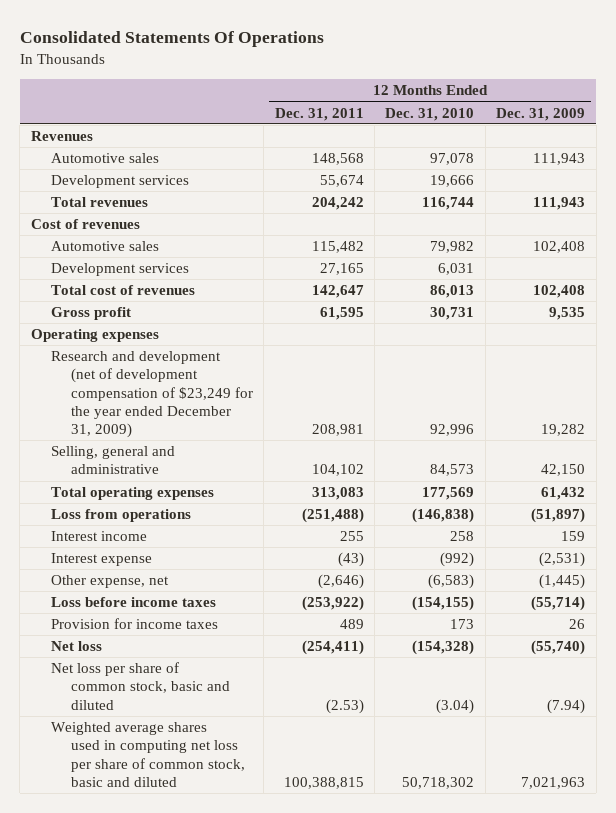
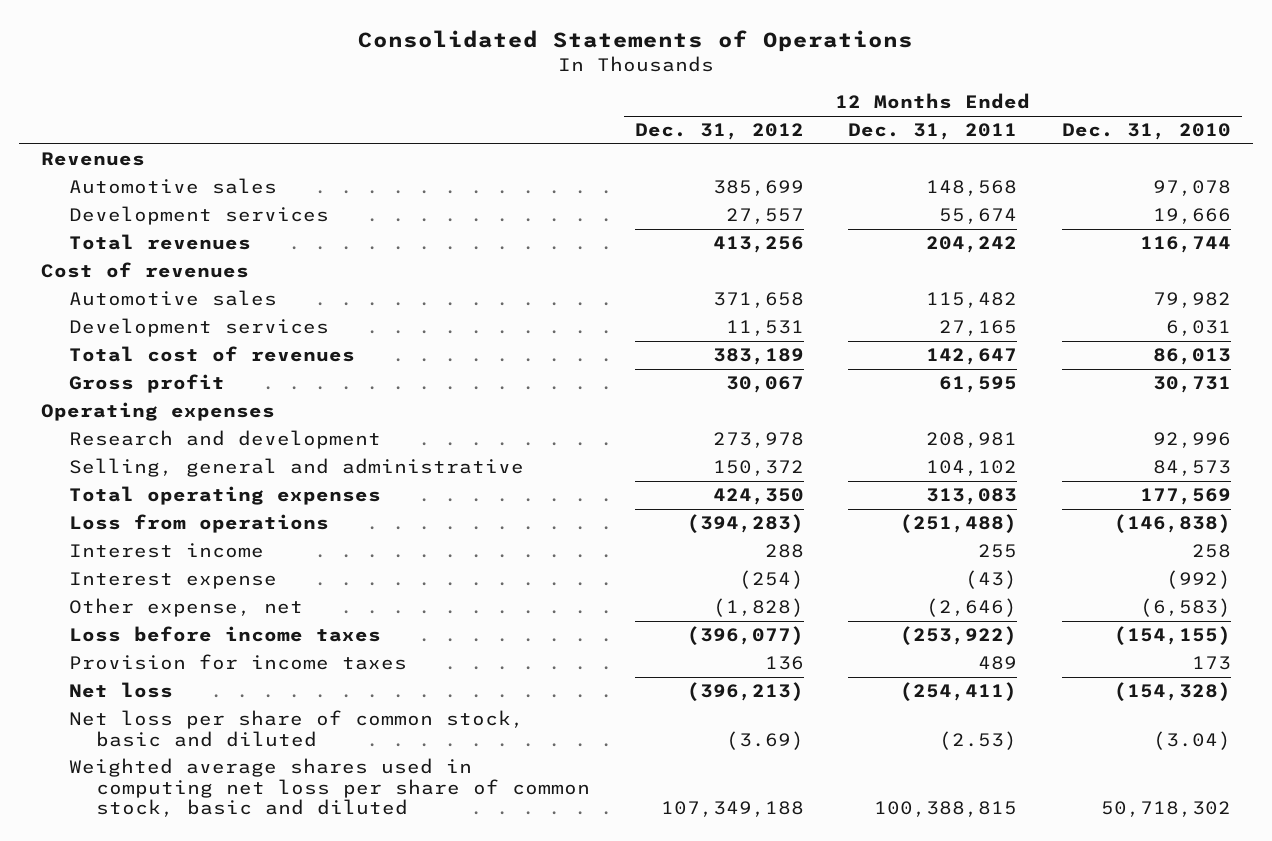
- Consolidated Statements Of Operations
+ Consolidated Statements of Operations
- | 12 Months Ended Dec. 31, 2011 | 12 Months Ended Dec. 31, 2010 | 12 Months Ended Dec. 31, 2009
+ | 12 Months Ended Dec. 31, 2012 | 12 Months Ended Dec. 31, 2011 | 12 Months Ended Dec. 31, 2010
- Research and development (net of development compensation of $23,249 for the year ended December 31, 2009) | 208,981 | 92,996 | 19,282
+ Research and development | 273,978 | 208,981 | 92,996

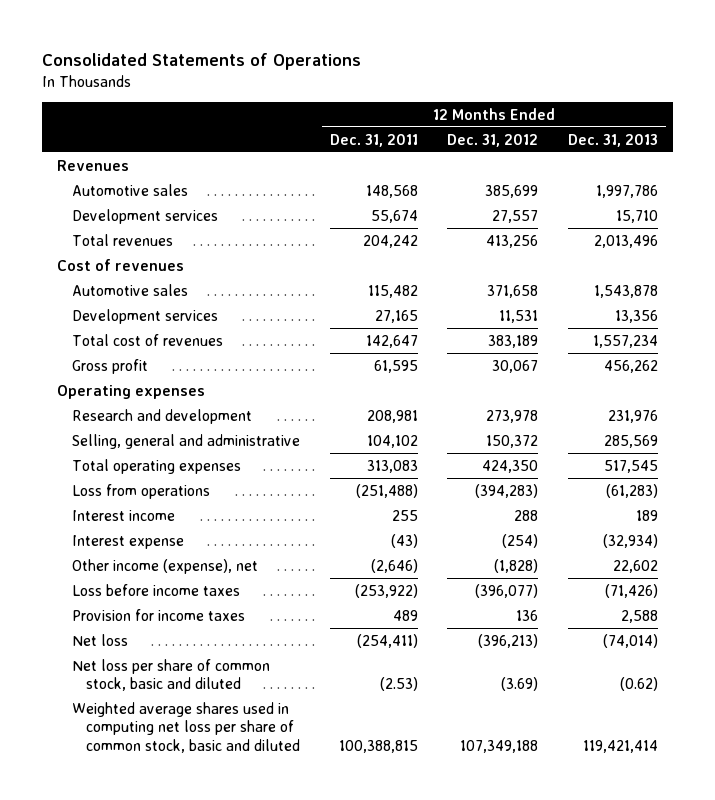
- | 12 Months Ended Dec. 31, 2012 | 12 Months Ended Dec. 31, 2011 | 12 Months Ended Dec. 31, 2010
+ | 12 Months Ended Dec. 31, 2011 | 12 Months Ended Dec. 31, 2012 | 12 Months Ended Dec. 31, 2013
- Other expense, net | (1,828) | (2,646) | (6,583)
+ Other income (expense), net | (2,646) | (1,828) | 22,602

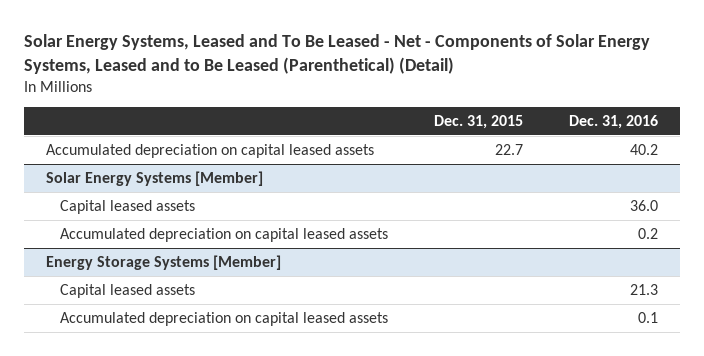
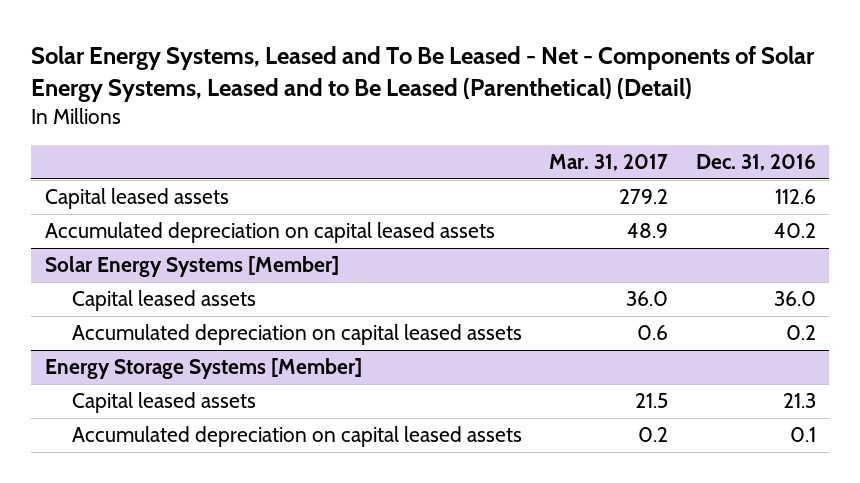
- | Dec. 31, 2015 | Dec. 31, 2016
+ | Mar. 31, 2017 | Dec. 31, 2016
+ Capital leased assets | 279.2 | 112.6

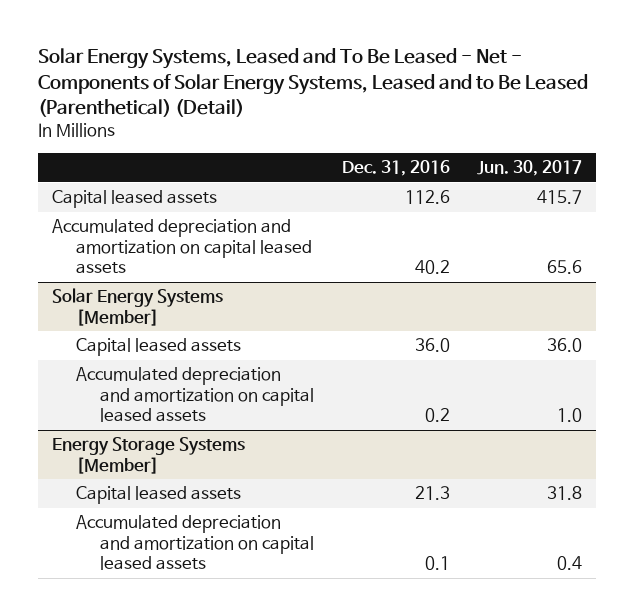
- | Mar. 31, 2017 | Dec. 31, 2016
+ | Dec. 31, 2016 | Jun. 30, 2017
- Accumulated depreciation on capital leased assets | 48.9 | 40.2
+ Accumulated depreciation and amortization on capital leased assets | 40.2 | 65.6
@ Solar Energy Systems [Member]
- Accumulated depreciation on capital leased assets | 0.6 | 0.2
+ Accumulated depreciation and amortization on capital leased assets | 0.2 | 1.0
@ Energy Storage Systems [Member]
- Accumulated depreciation on capital leased assets | 0.2 | 0.1
+ Accumulated depreciation and amortization on capital leased assets | 0.1 | 0.4

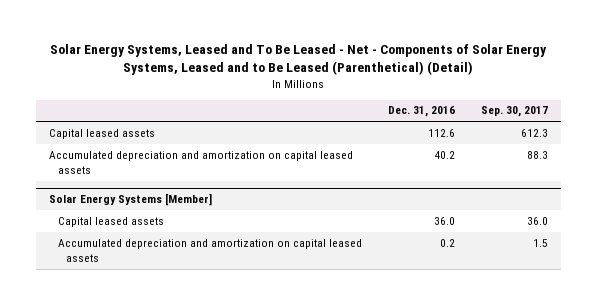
- | Dec. 31, 2016 | Jun. 30, 2017
+ | Dec. 31, 2016 | Sep. 30, 2017
- Energy Storage Systems [Member]
- Capital leased assets | 21.3 | 31.8
- Accumulated depreciation and amortization on capital leased assets | 0.1 | 0.4

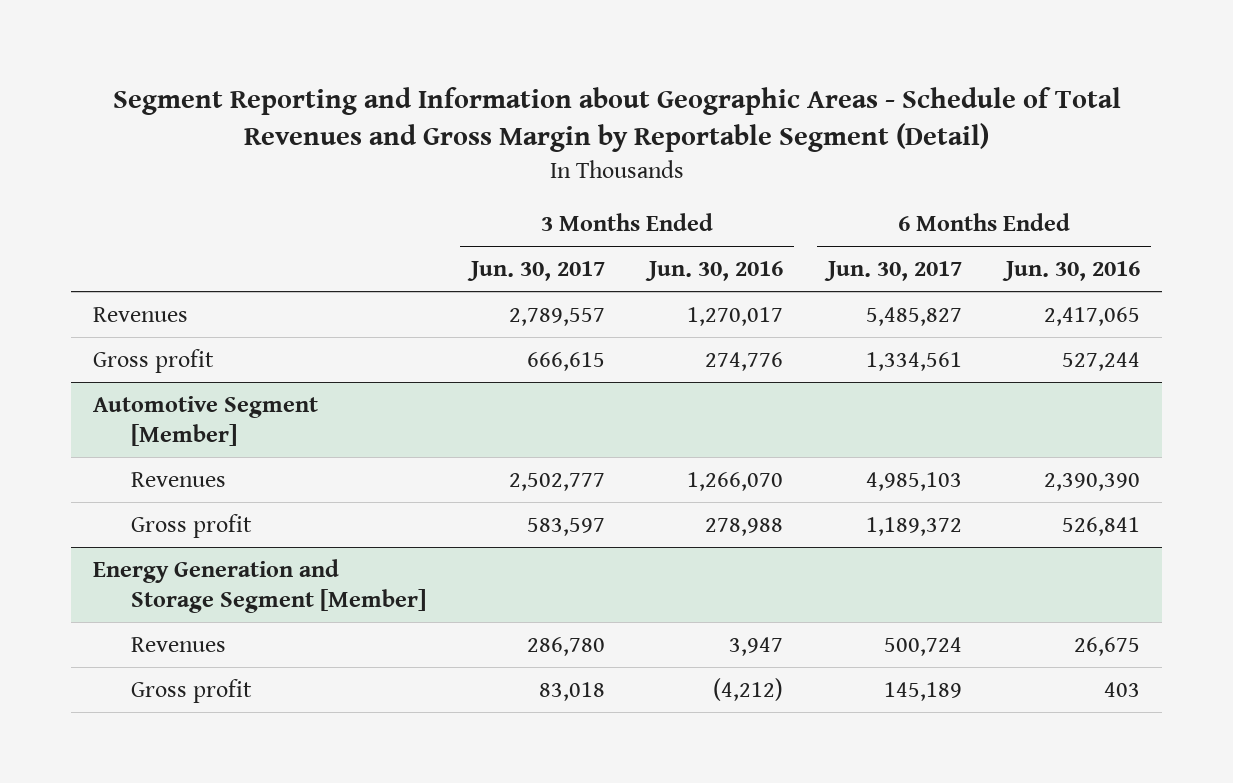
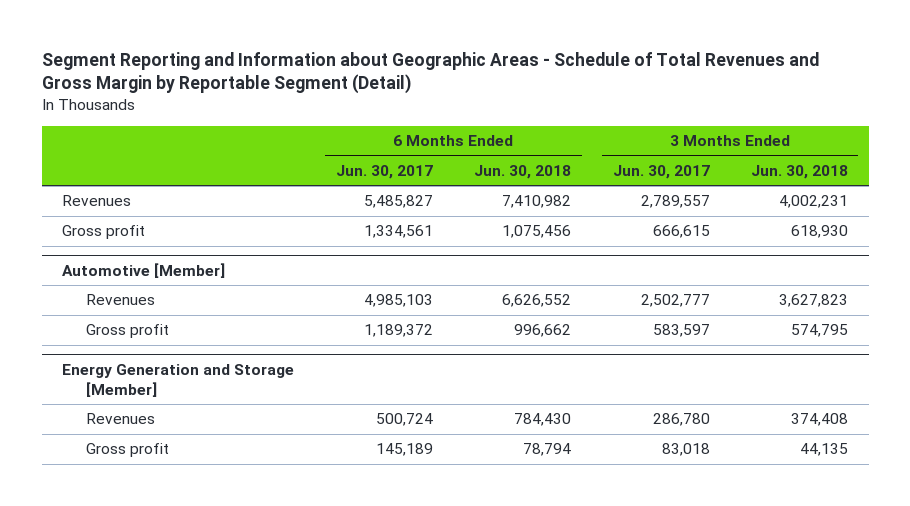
- | 3 Months Ended Jun. 30, 2017 | 3 Months Ended Jun. 30, 2016 | 6 Months Ended Jun. 30, 2017 | 6 Months Ended Jun. 30, 2016
+ | 6 Months Ended Jun. 30, 2017 | 6 Months Ended Jun. 30, 2018 | 3 Months Ended Jun. 30, 2017 | 3 Months Ended Jun. 30, 2018
- Automotive Segment [Member]
+ Automotive [Member]
- Energy Generation and Storage Segment [Member]
+ Energy Generation and Storage [Member]

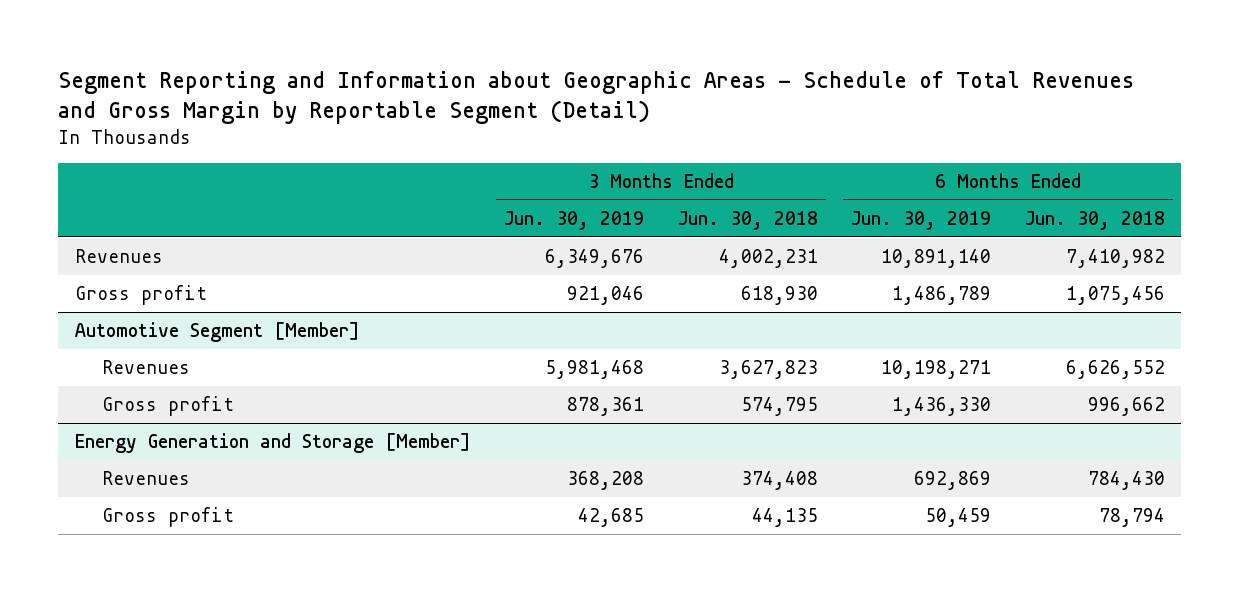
- | 6 Months Ended Jun. 30, 2017 | 6 Months Ended Jun. 30, 2018 | 3 Months Ended Jun. 30, 2017 | 3 Months Ended Jun. 30, 2018
+ | 3 Months Ended Jun. 30, 2019 | 3 Months Ended Jun. 30, 2018 | 6 Months Ended Jun. 30, 2019 | 6 Months Ended Jun. 30, 2018
- Automotive [Member]
+ Automotive Segment [Member]

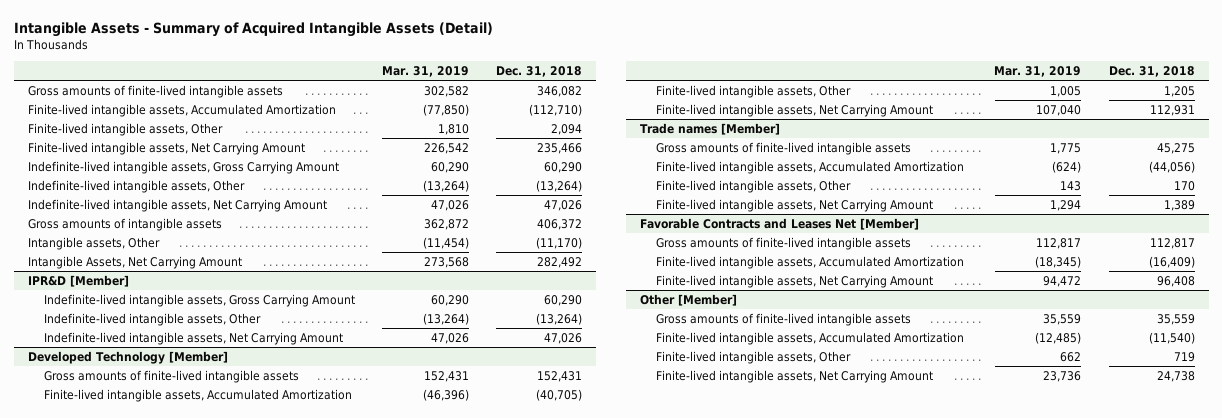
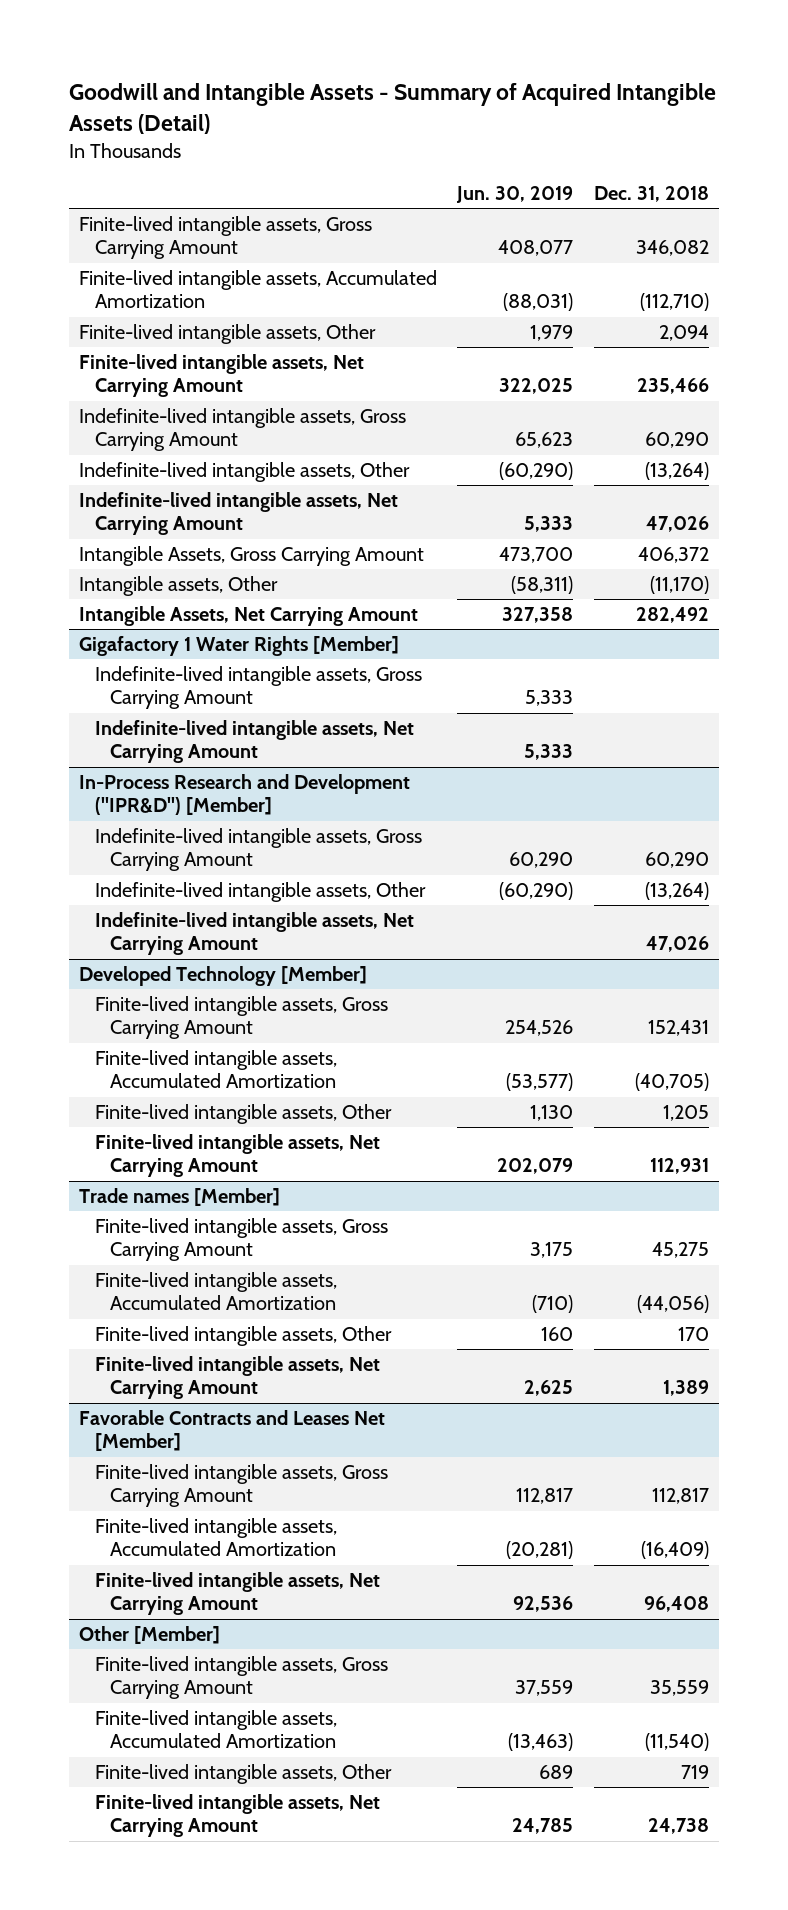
- Intangible Assets - Summary of Acquired Intangible Assets (Detail)
+ Goodwill and Intangible Assets - Summary of Acquired Intangible Assets (Detail)
- | Mar. 31, 2019 | Dec. 31, 2018
+ | Jun. 30, 2019 | Dec. 31, 2018
- Gross amounts of finite-lived intangible assets | 302,582 | 346,082
+ Finite-lived intangible assets, Gross Carrying Amount | 408,077 | 346,082
- Gross amounts of intangible assets | 362,872 | 406,372
+ Intangible Assets, Gross Carrying Amount | 473,700 | 406,372
- IPR&D [Member]
+ Gigafactory 1 Water Rights [Member]
+ Indefinite-lived intangible assets, Gross Carrying Amount | 5,333 |
+ Indefinite-lived intangible assets, Net Carrying Amount | 5,333 |
+ In-Process Research and Development ("IPR&D") [Member]
@ Developed Technology [Member]
- Gross amounts of finite-lived intangible assets | 152,431 | 152,431
+ Finite-lived intangible assets, Gross Carrying Amount | 254,526 | 152,431
@ Trade names [Member]
- Gross amounts of finite-lived intangible assets | 1,775 | 45,275
+ Finite-lived intangible assets, Gross Carrying Amount | 3,175 | 45,275
@ Favorable Contracts and Leases Net [Member]
- Gross amounts of finite-lived intangible assets | 112,817 | 112,817
+ Finite-lived intangible assets, Gross Carrying Amount | 112,817 | 112,817
@ Other [Member]
- Gross amounts of finite-lived intangible assets | 35,559 | 35,559
+ Finite-lived intangible assets, Gross Carrying Amount | 37,559 | 35,559

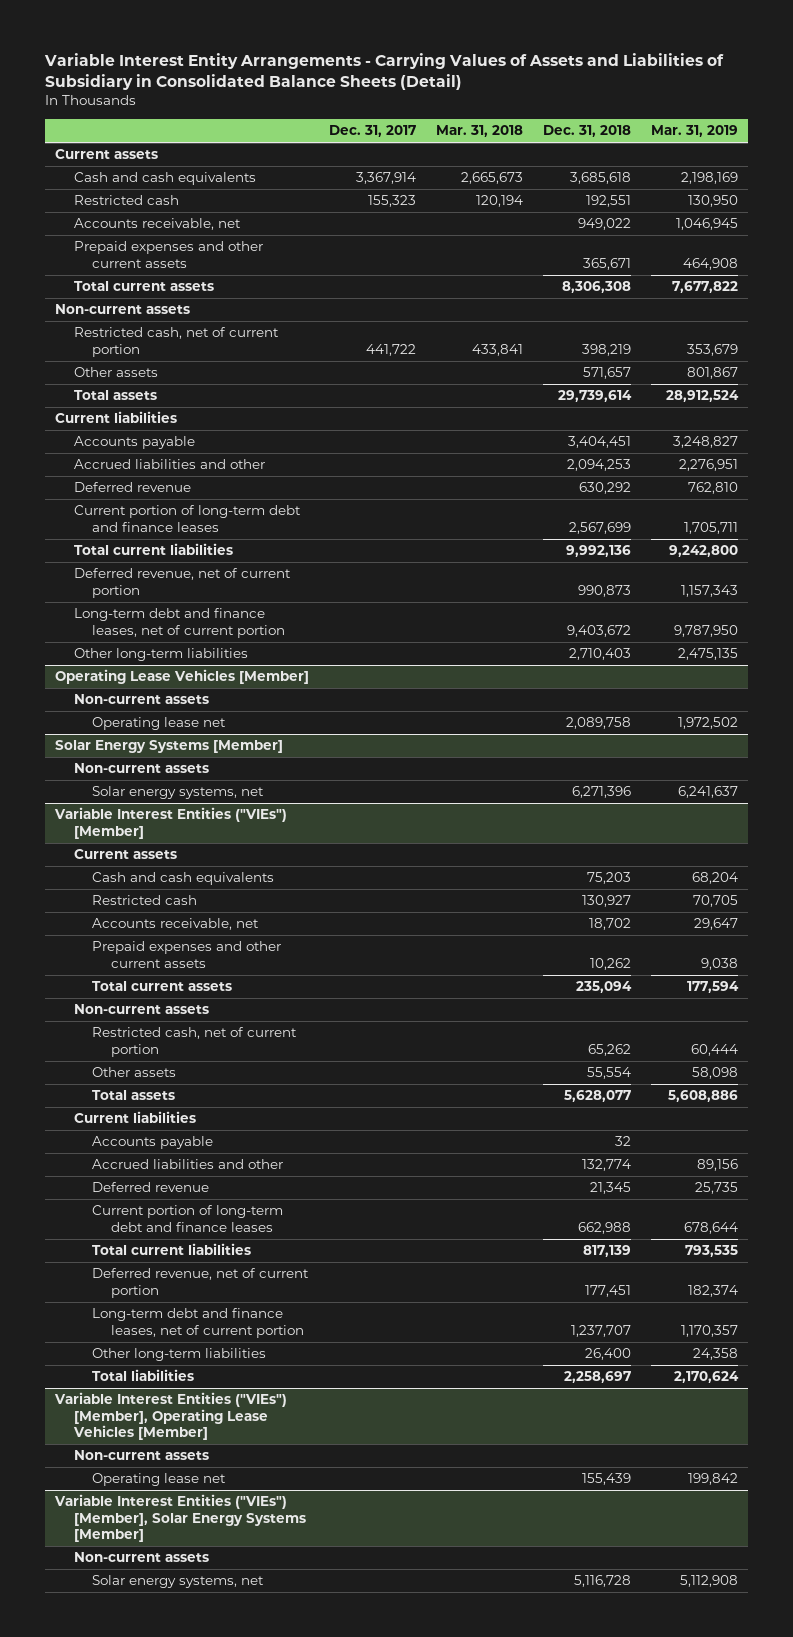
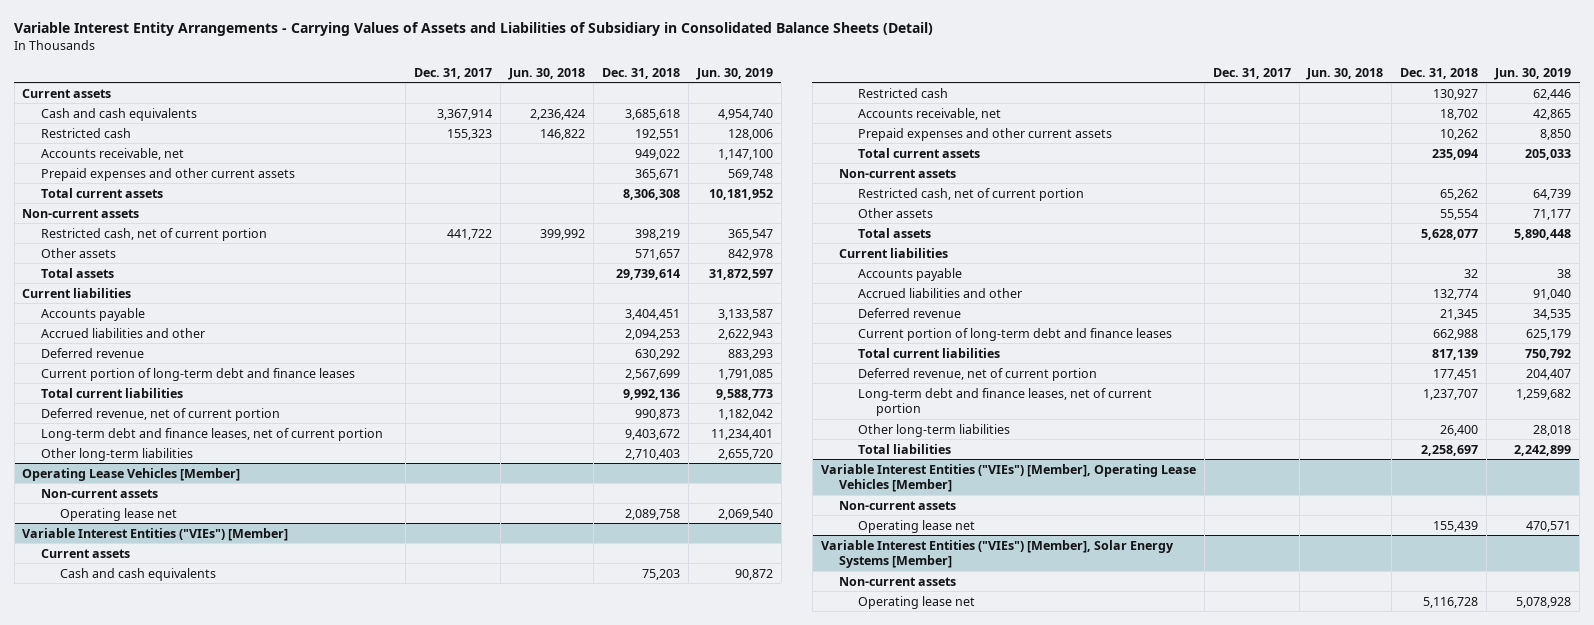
- | Dec. 31, 2017 | Mar. 31, 2018 | Dec. 31, 2018 | Mar. 31, 2019
+ | Dec. 31, 2017 | Jun. 30, 2018 | Dec. 31, 2018 | Jun. 30, 2019
- Solar Energy Systems [Member]
- Non-current assets
- Solar energy systems, net | | | 6,271,396 | 6,241,637
@ Variable Interest Entities ("VIEs") [Member], Solar Energy Systems [Member]
- Solar energy systems, net | | | 5,116,728 | 5,112,908
+ Operating lease net | | | 5,116,728 | 5,078,928

